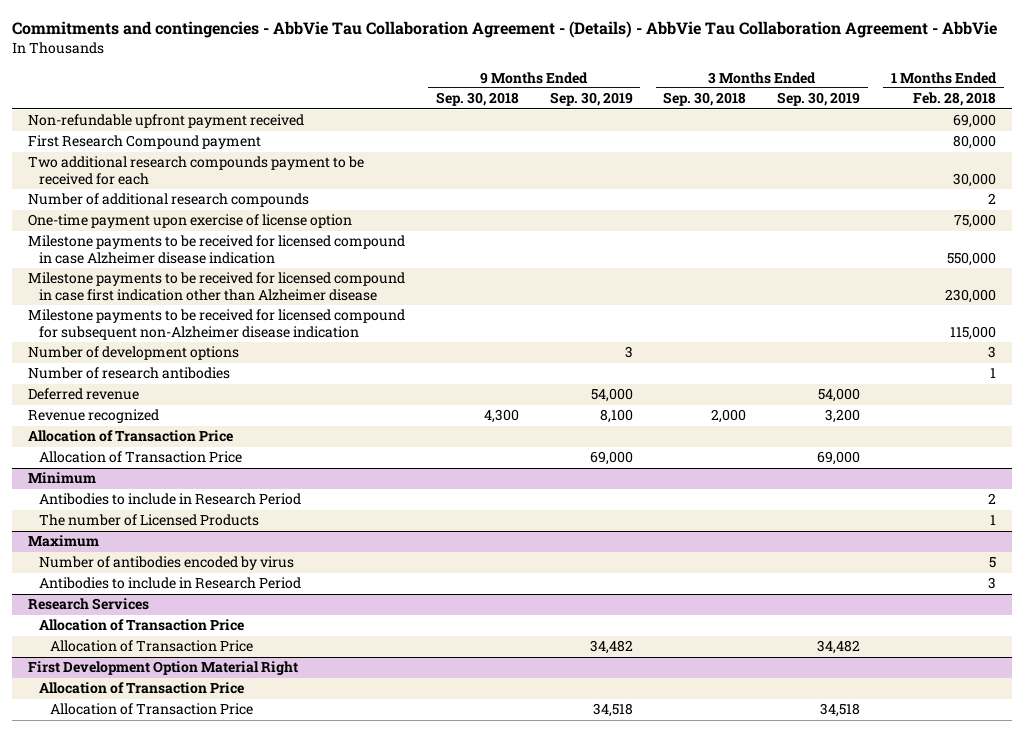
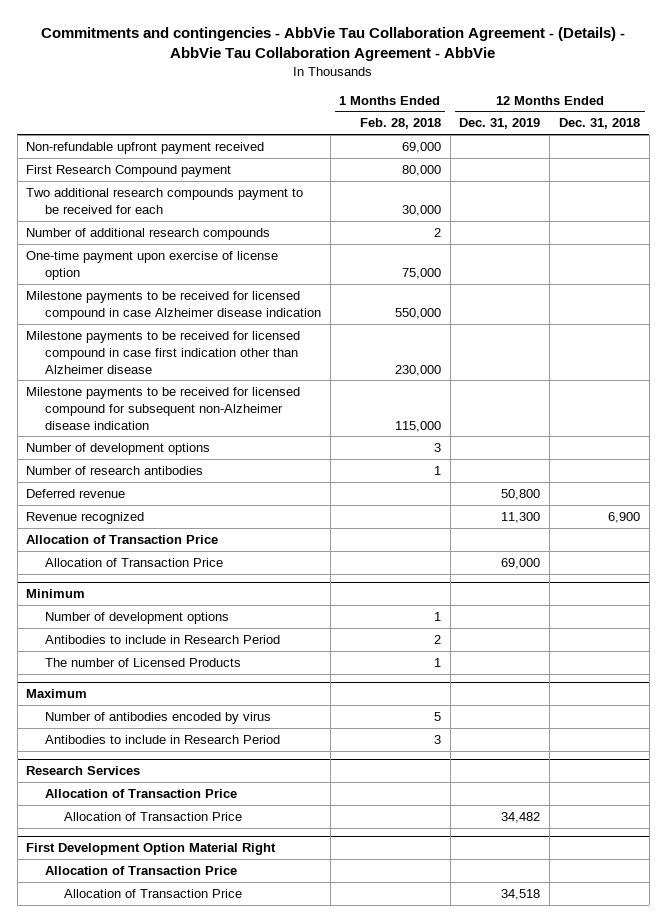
- | 9 Months Ended Sep. 30, 2018 | 9 Months Ended Sep. 30, 2019 | 3 Months Ended Sep. 30, 2018 | 3 Months Ended Sep. 30, 2019 | 1 Months Ended Feb. 28, 2018
+ | 1 Months Ended Feb. 28, 2018 | 12 Months Ended Dec. 31, 2019 | 12 Months Ended Dec. 31, 2018
@ Minimum
+ Number of development options | 1 | |

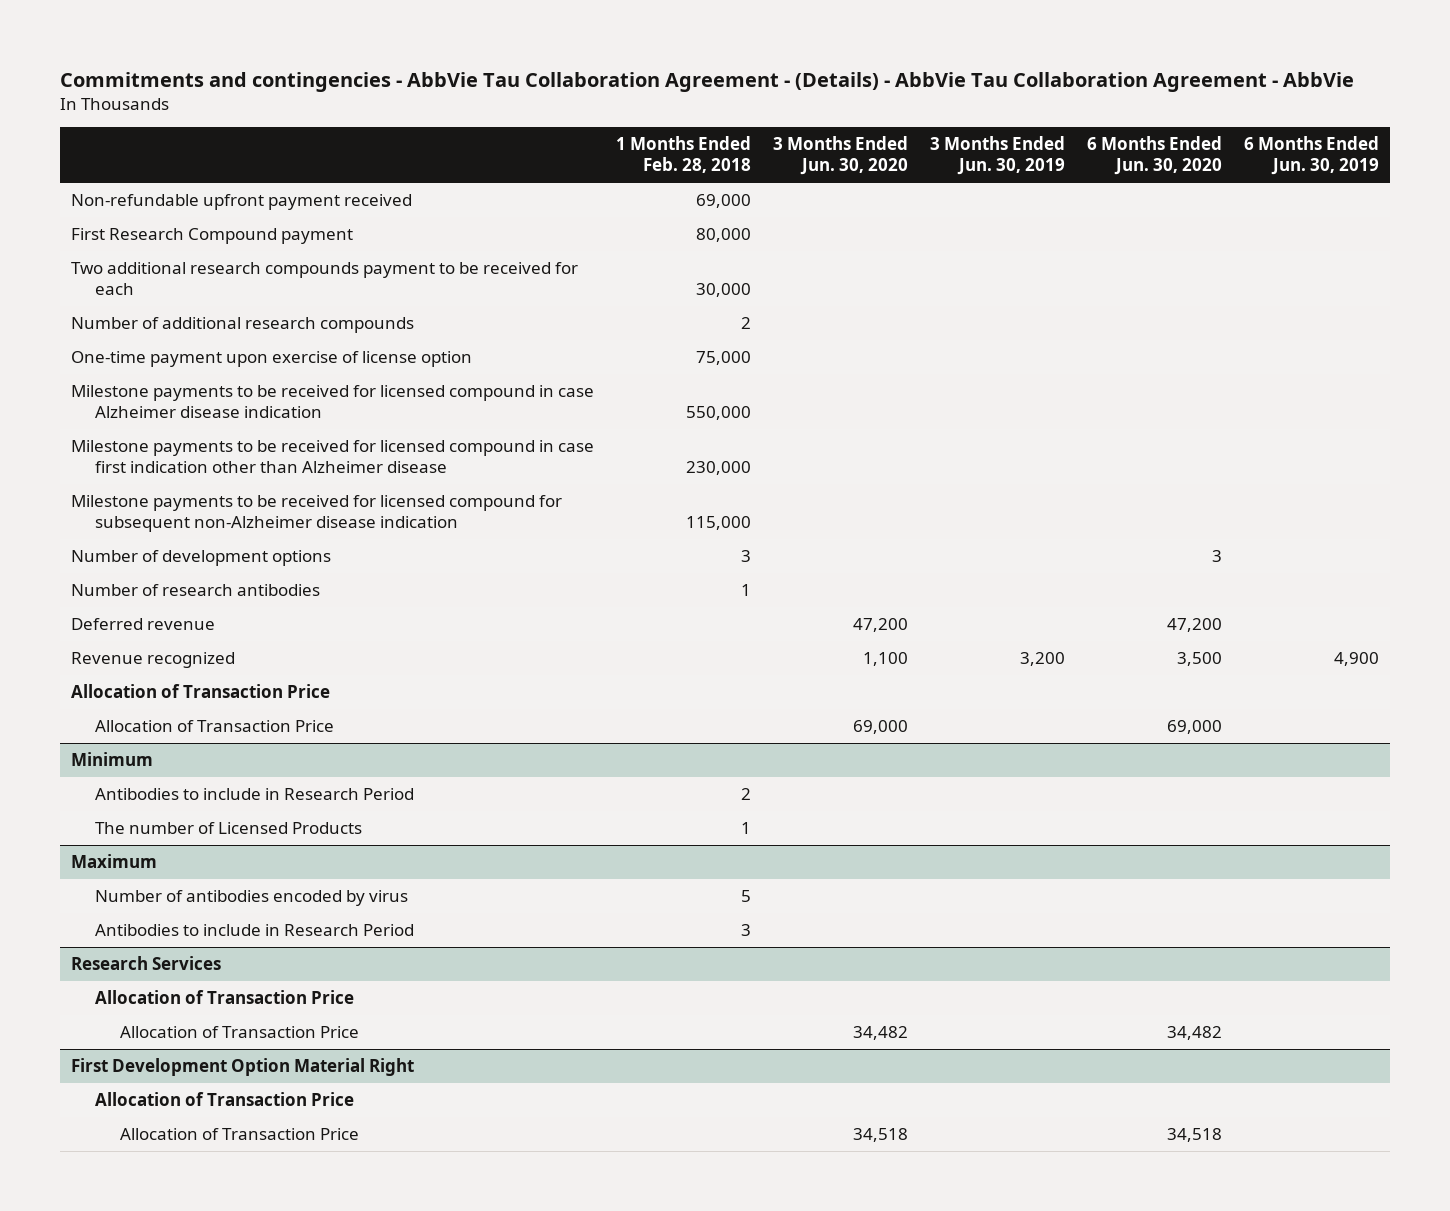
- | 1 Months Ended Feb. 28, 2018 | 12 Months Ended Dec. 31, 2019 | 12 Months Ended Dec. 31, 2018
+ | 1 Months Ended Feb. 28, 2018 | 3 Months Ended Jun. 30, 2020 | 3 Months Ended Jun. 30, 2019 | 6 Months Ended Jun. 30, 2020 | 6 Months Ended Jun. 30, 2019
@ Minimum
- Number of development options | 1 | |

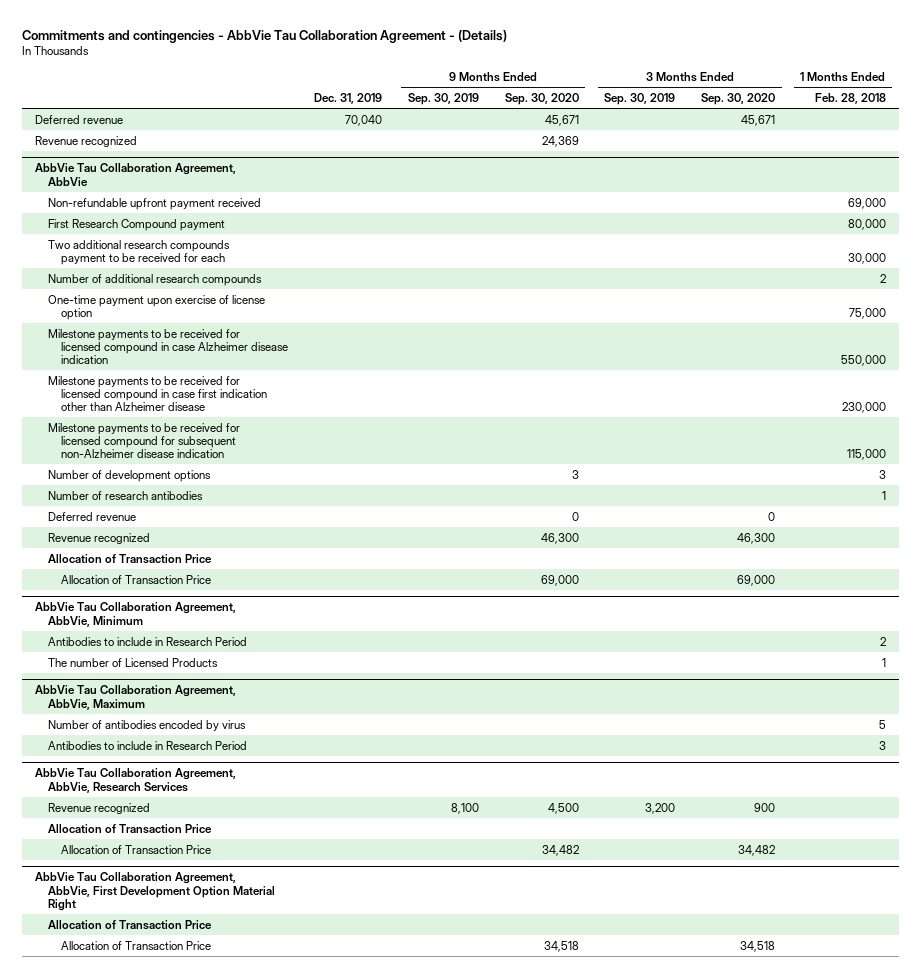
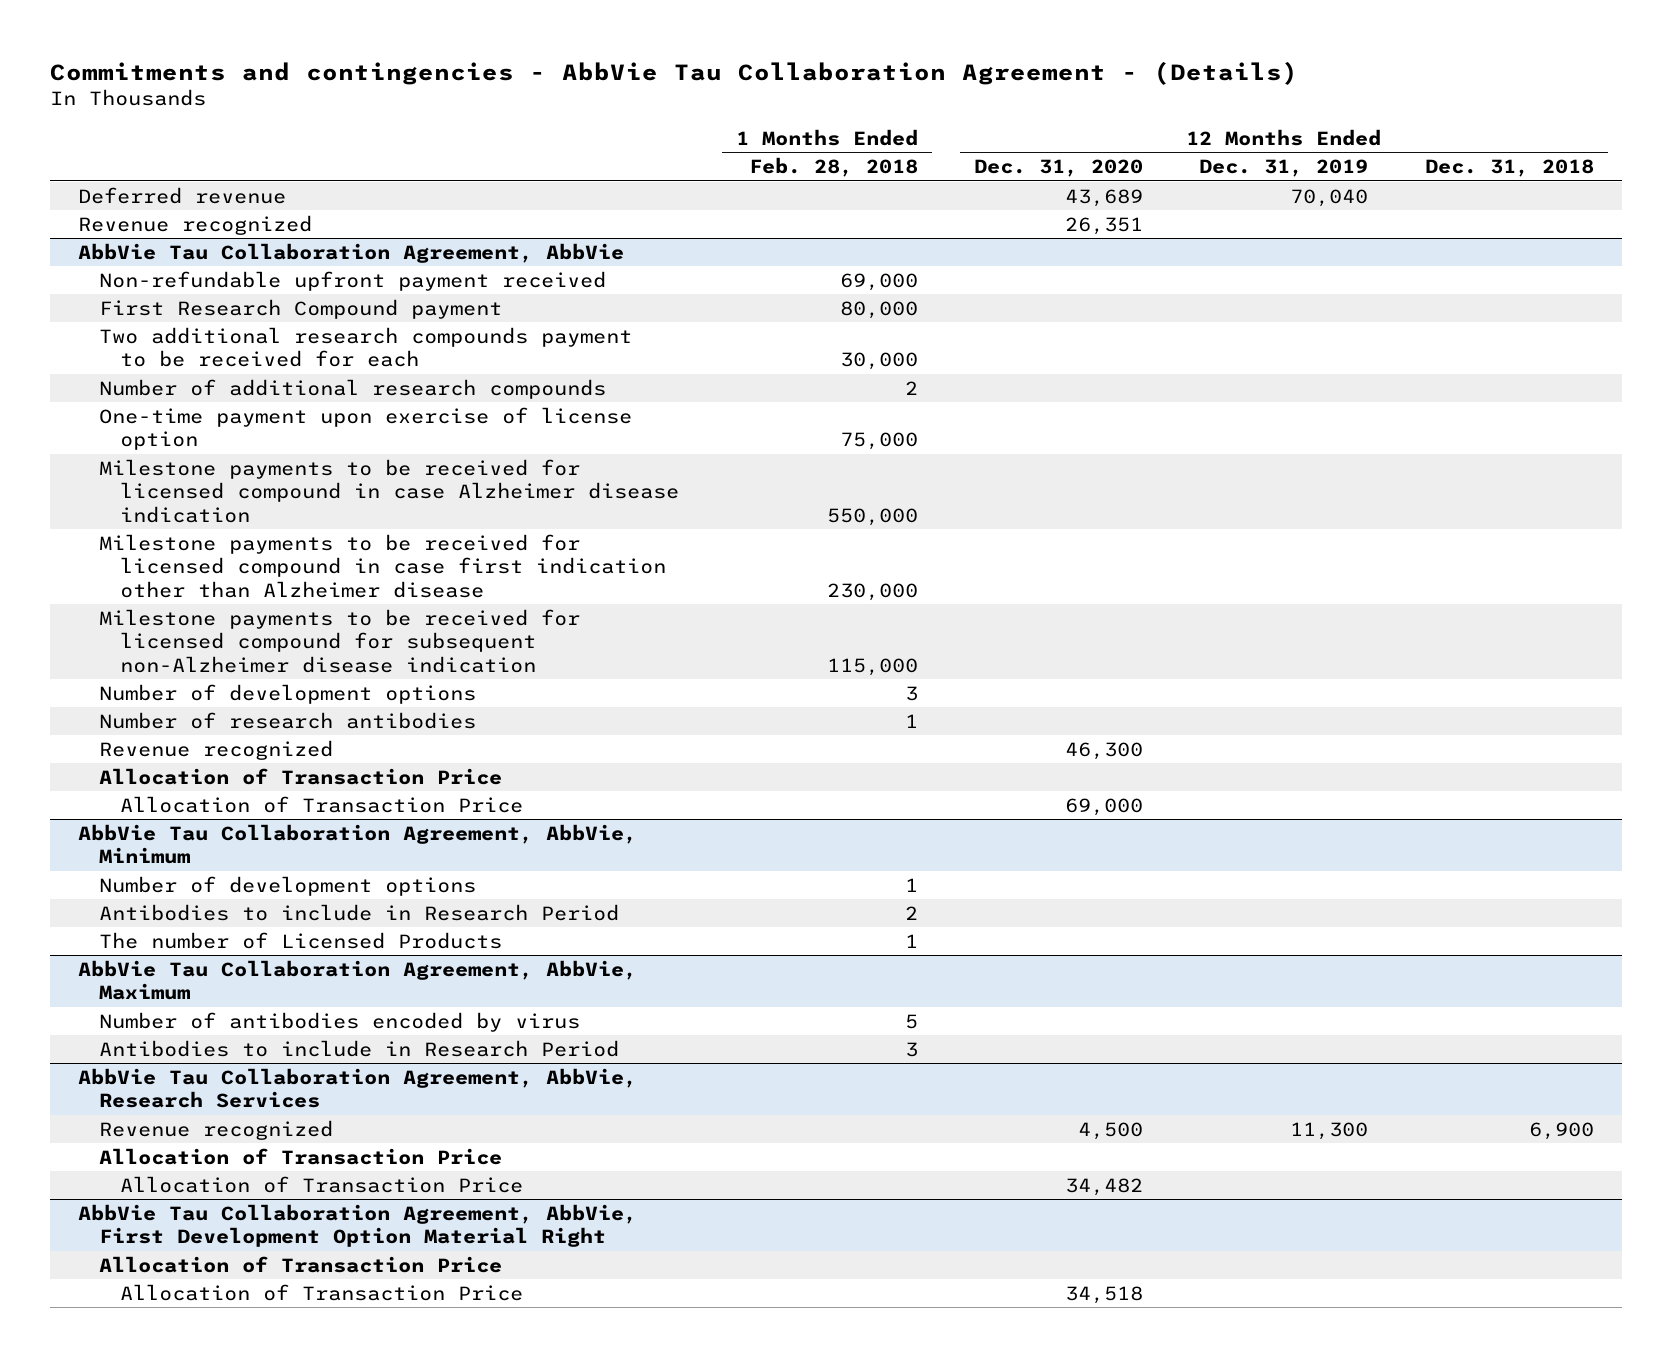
- | Dec. 31, 2019 | 9 Months Ended Sep. 30, 2019 | 9 Months Ended Sep. 30, 2020 | 3 Months Ended Sep. 30, 2019 | 3 Months Ended Sep. 30, 2020 | 1 Months Ended Feb. 28, 2018
+ | 1 Months Ended Feb. 28, 2018 | 12 Months Ended Dec. 31, 2020 | 12 Months Ended Dec. 31, 2019 | 12 Months Ended Dec. 31, 2018
@ AbbVie Tau Collaboration Agreement, AbbVie
- Deferred revenue | | | 0 | | 0 |
@ AbbVie Tau Collaboration Agreement, AbbVie, Minimum
+ Number of development options | 1 | | |

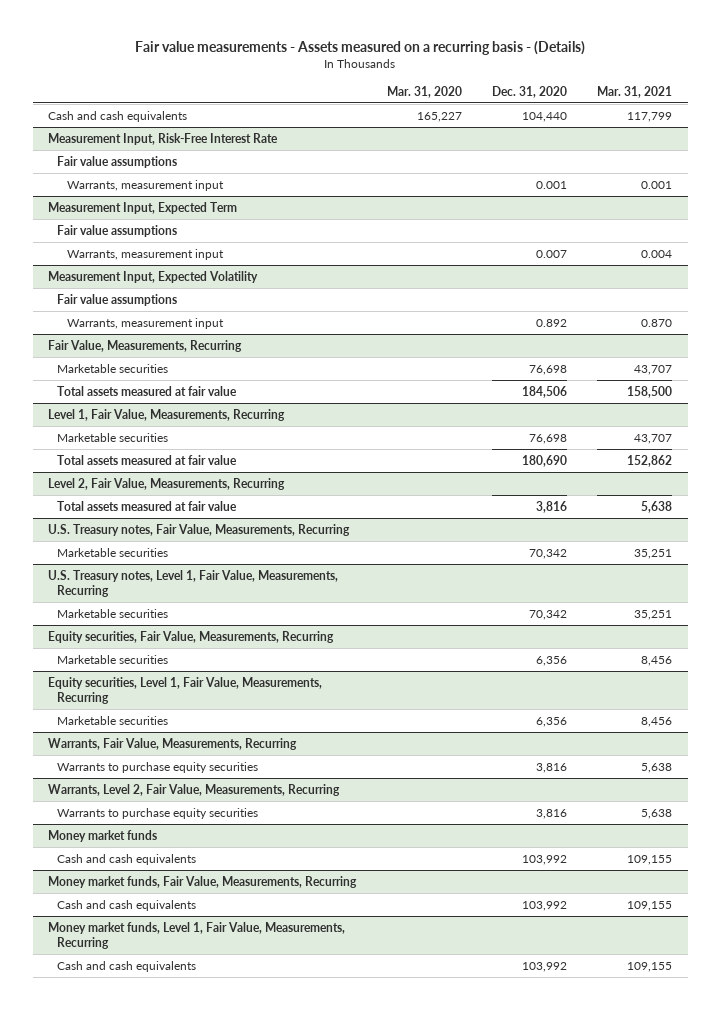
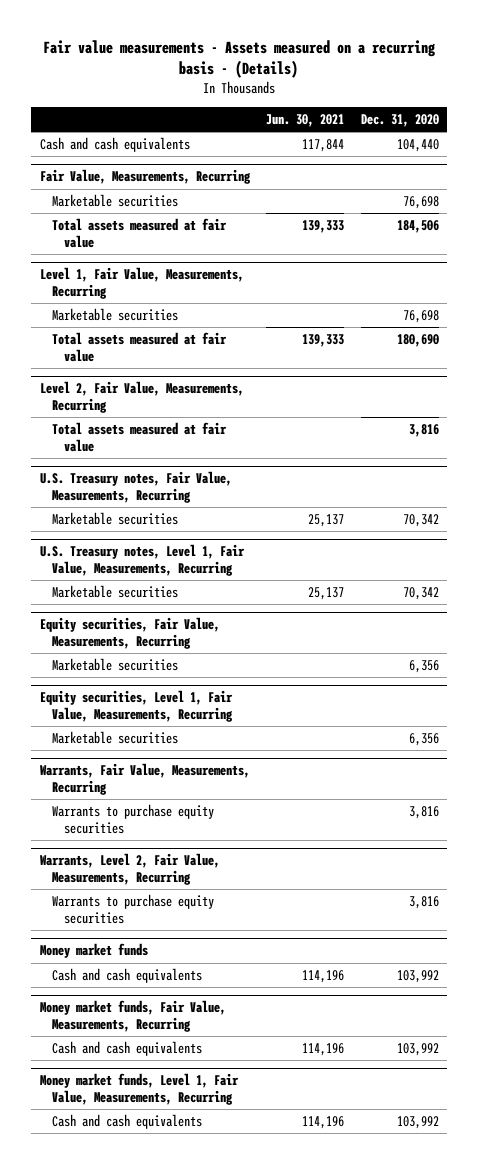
- | Mar. 31, 2020 | Dec. 31, 2020 | Mar. 31, 2021
+ | Jun. 30, 2021 | Dec. 31, 2020
- Measurement Input, Risk-Free Interest Rate
- Fair value assumptions
- Warrants, measurement input | | 0.001 | 0.001
- Measurement Input, Expected Term
- Fair value assumptions
- Warrants, measurement input | | 0.007 | 0.004
- Measurement Input, Expected Volatility
- Fair value assumptions
- Warrants, measurement input | | 0.892 | 0.870

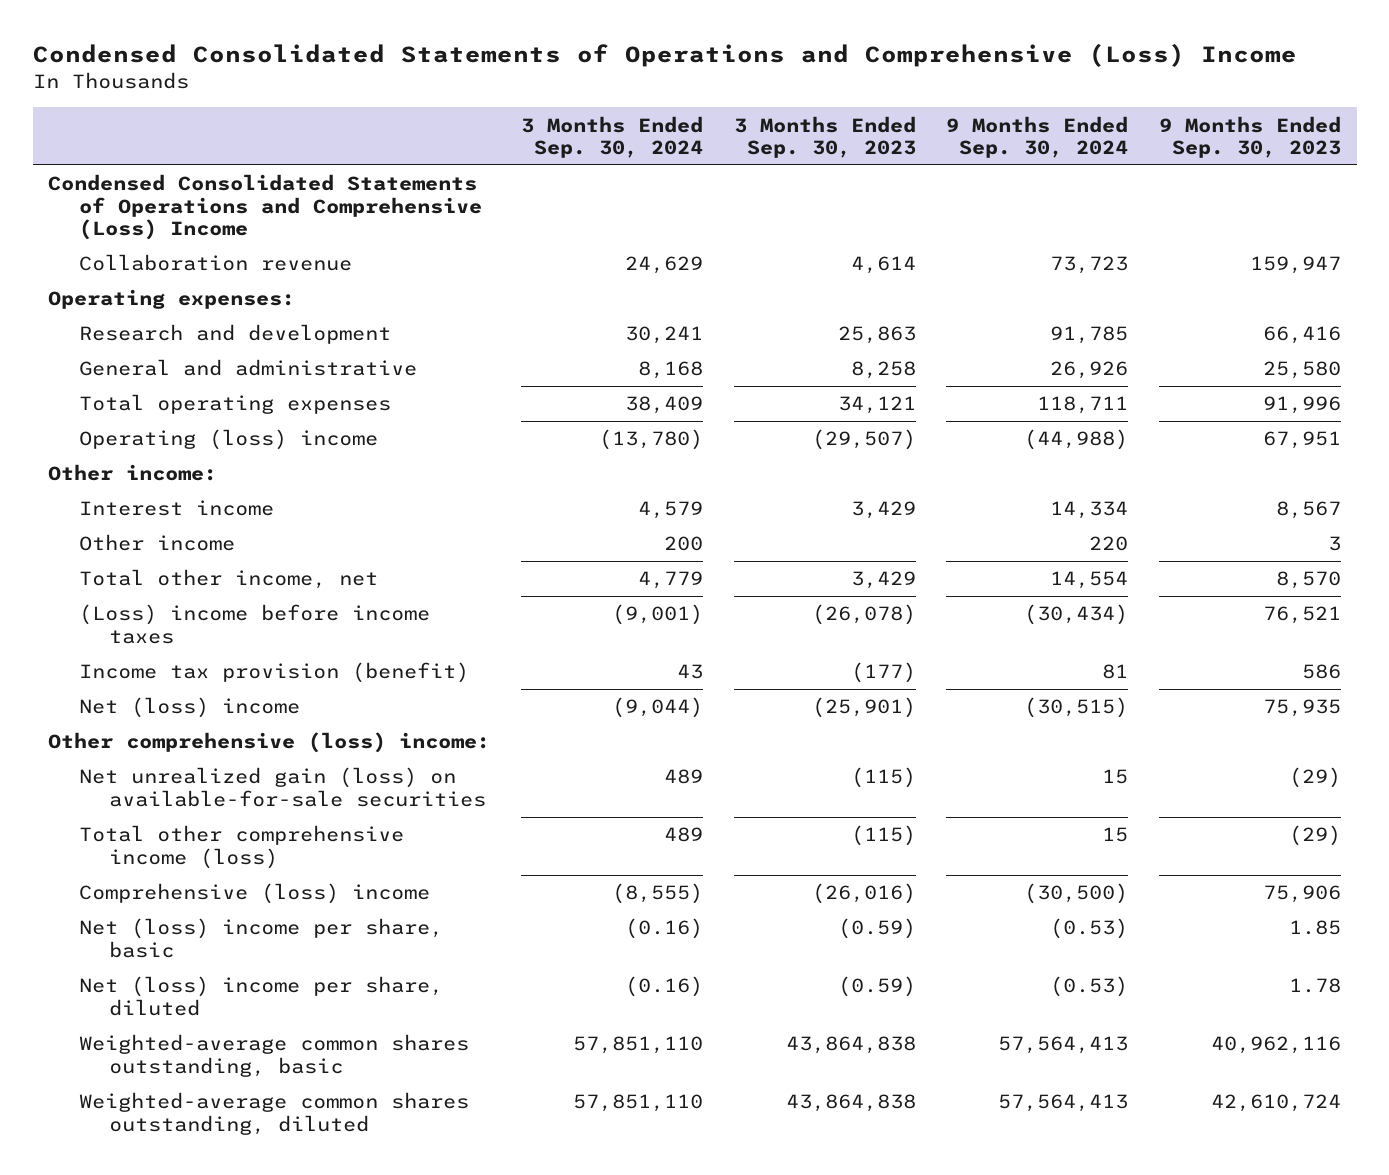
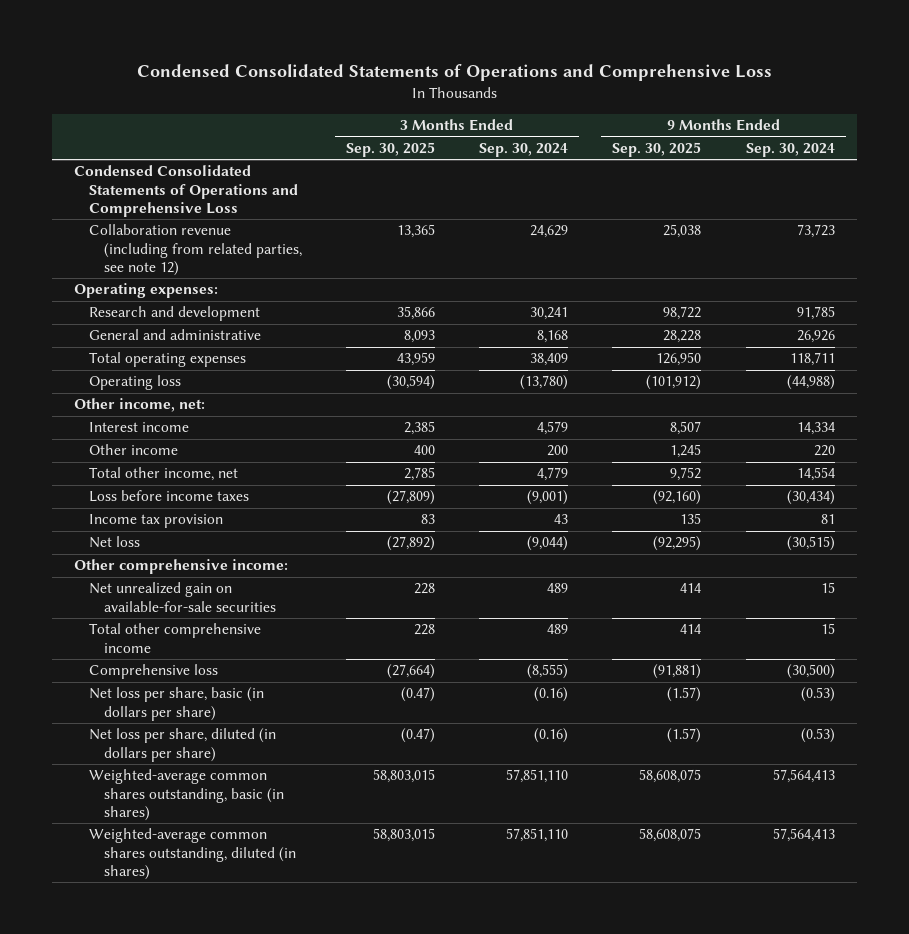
- Condensed Consolidated Statements of Operations and Comprehensive (Loss) Income
+ Condensed Consolidated Statements of Operations and Comprehensive Loss
- | 3 Months Ended Sep. 30, 2024 | 3 Months Ended Sep. 30, 2023 | 9 Months Ended Sep. 30, 2024 | 9 Months Ended Sep. 30, 2023
+ | 3 Months Ended Sep. 30, 2025 | 3 Months Ended Sep. 30, 2024 | 9 Months Ended Sep. 30, 2025 | 9 Months Ended Sep. 30, 2024
- Condensed Consolidated Statements of Operations and Comprehensive (Loss) Income
- Collaboration revenue | 24,629 | 4,614 | 73,723 | 159,947
+ Condensed Consolidated Statements of Operations and Comprehensive Loss
+ Collaboration revenue (including from related parties, see note 12) | 13,365 | 24,629 | 25,038 | 73,723
- Operating (loss) income | (13,780) | (29,507) | (44,988) | 67,951
- Other income:
+ Operating loss | (30,594) | (13,780) | (101,912) | (44,988)
+ Other income, net:
- (Loss) income before income taxes | (9,001) | (26,078) | (30,434) | 76,521
- Income tax provision (benefit) | 43 | (177) | 81 | 586
- Net (loss) income | (9,044) | (25,901) | (30,515) | 75,935
- Other comprehensive (loss) income:
- Net unrealized gain (loss) on available-for-sale securities | 489 | (115) | 15 | (29)
- Total other comprehensive income (loss) | 489 | (115) | 15 | (29)
- Comprehensive (loss) income | (8,555) | (26,016) | (30,500) | 75,906
- Net (loss) income per share, basic | (0.16) | (0.59) | (0.53) | 1.85
- Net (loss) income per share, diluted | (0.16) | (0.59) | (0.53) | 1.78
- Weighted-average common shares outstanding, basic | 57,851,110 | 43,864,838 | 57,564,413 | 40,962,116
- Weighted-average common shares outstanding, diluted | 57,851,110 | 43,864,838 | 57,564,413 | 42,610,724
+ Loss before income taxes | (27,809) | (9,001) | (92,160) | (30,434)
+ Income tax provision | 83 | 43 | 135 | 81
+ Net loss | (27,892) | (9,044) | (92,295) | (30,515)
+ Other comprehensive income:
+ Net unrealized gain on available-for-sale securities | 228 | 489 | 414 | 15
+ Total other comprehensive income | 228 | 489 | 414 | 15
+ Comprehensive loss | (27,664) | (8,555) | (91,881) | (30,500)
+ Net loss per share, basic (in dollars per share) | (0.47) | (0.16) | (1.57) | (0.53)
+ Net loss per share, diluted (in dollars per share) | (0.47) | (0.16) | (1.57) | (0.53)
+ Weighted-average common shares outstanding, basic (in shares) | 58,803,015 | 57,851,110 | 58,608,075 | 57,564,413
+ Weighted-average common shares outstanding, diluted (in shares) | 58,803,015 | 57,851,110 | 58,608,075 | 57,564,413

